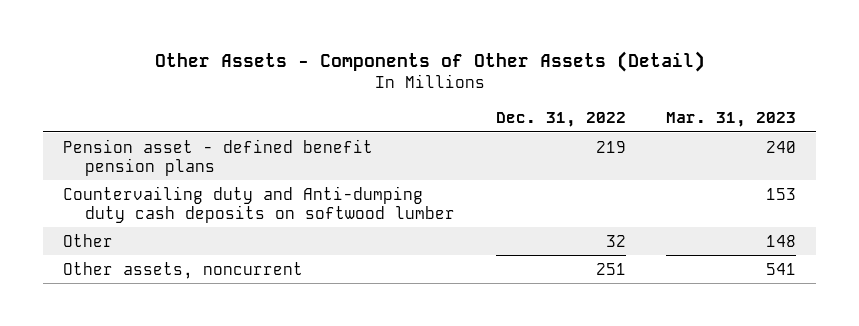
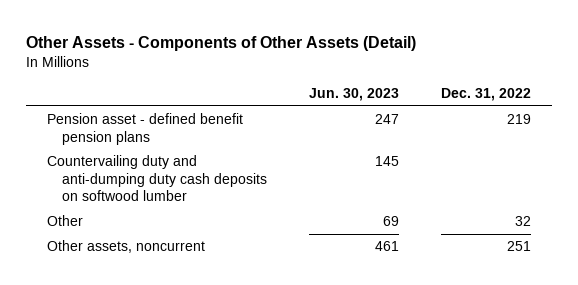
- | Dec. 31, 2022 | Mar. 31, 2023
+ | Jun. 30, 2023 | Dec. 31, 2022
- Countervailing duty and Anti-dumping duty cash deposits on softwood lumber | | 153
+ Countervailing duty and anti-dumping duty cash deposits on softwood lumber | 145 |

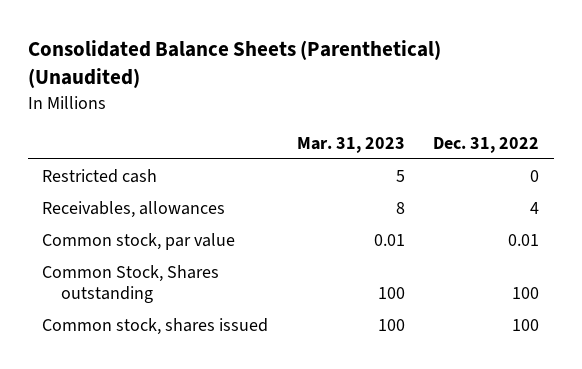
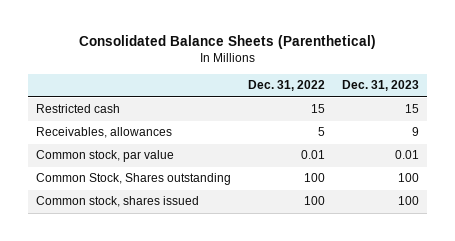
- Consolidated Balance Sheets (Parenthetical) (Unaudited)
+ Consolidated Balance Sheets (Parenthetical)
- | Mar. 31, 2023 | Dec. 31, 2022
+ | Dec. 31, 2022 | Dec. 31, 2023
- Restricted cash | 5 | 0
- Receivables, allowances | 8 | 4
+ Restricted cash | 15 | 15
+ Receivables, allowances | 5 | 9

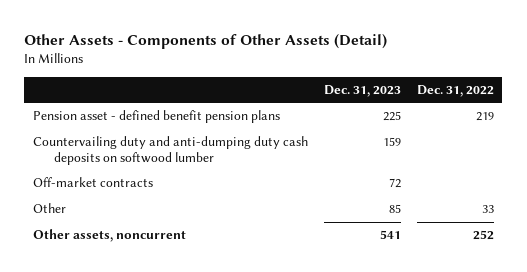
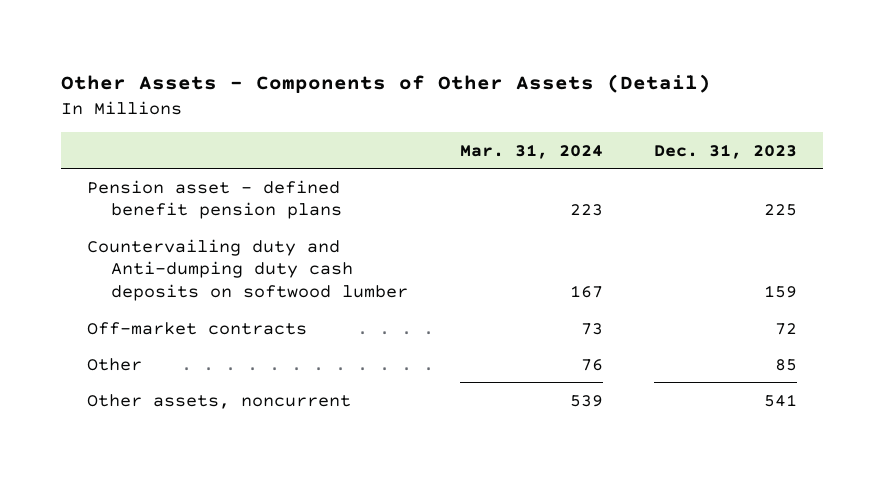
- | Dec. 31, 2023 | Dec. 31, 2022
+ | Mar. 31, 2024 | Dec. 31, 2023
- Countervailing duty and anti-dumping duty cash deposits on softwood lumber | 159 |
+ Countervailing duty and Anti-dumping duty cash deposits on softwood lumber | 167 | 159

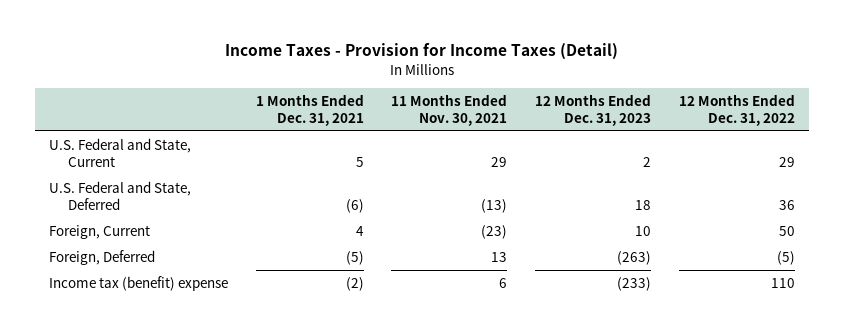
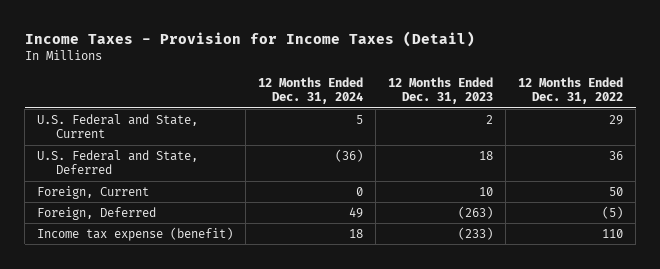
- | 1 Months Ended Dec. 31, 2021 | 11 Months Ended Nov. 30, 2021 | 12 Months Ended Dec. 31, 2023 | 12 Months Ended Dec. 31, 2022
+ | 12 Months Ended Dec. 31, 2024 | 12 Months Ended Dec. 31, 2023 | 12 Months Ended Dec. 31, 2022
- Income tax (benefit) expense | (2) | 6 | (233) | 110
+ Income tax expense (benefit) | 18 | (233) | 110

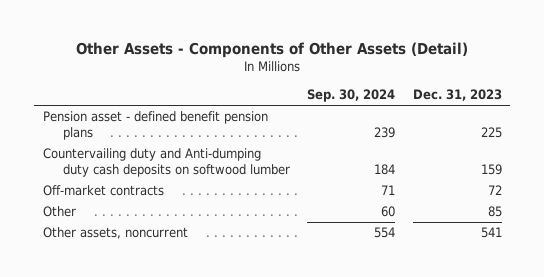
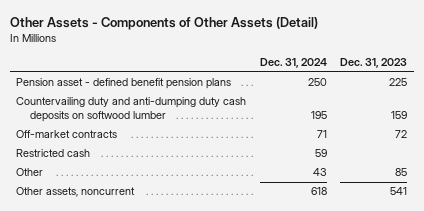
- | Sep. 30, 2024 | Dec. 31, 2023
+ | Dec. 31, 2024 | Dec. 31, 2023
- Countervailing duty and Anti-dumping duty cash deposits on softwood lumber | 184 | 159
+ Countervailing duty and anti-dumping duty cash deposits on softwood lumber | 195 | 159
+ Restricted cash | 59 |

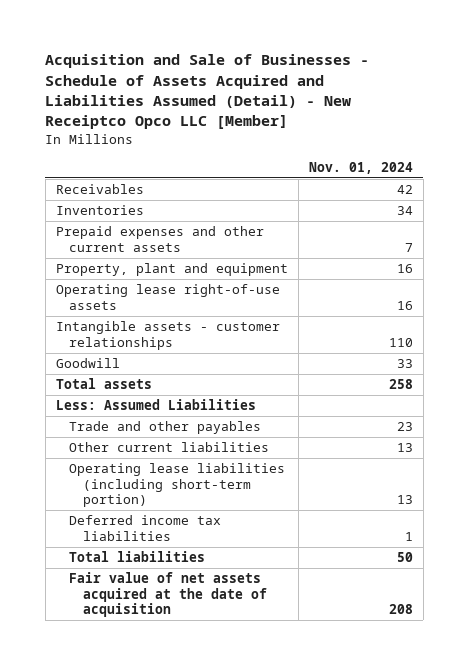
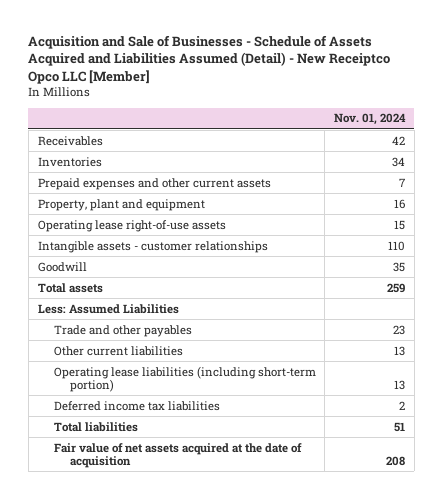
- Operating lease right-of-use assets | 16
+ Operating lease right-of-use assets | 15
- Goodwill | 33
- Total assets | 258
+ Goodwill | 35
+ Total assets | 259
- Deferred income tax liabilities | 1
- Total liabilities | 50
+ Deferred income tax liabilities | 2
+ Total liabilities | 51

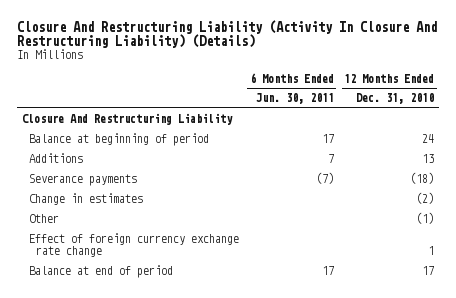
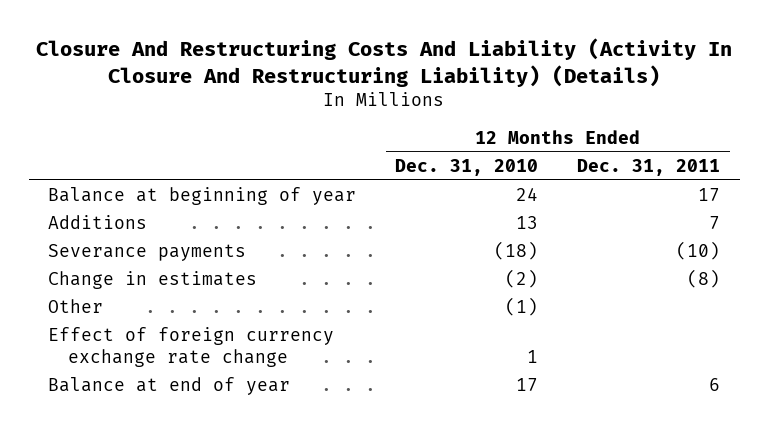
- Closure And Restructuring Liability (Activity In Closure And Restructuring Liability) (Details)
+ Closure And Restructuring Costs And Liability (Activity In Closure And Restructuring Liability) (Details)
- | 6 Months Ended Jun. 30, 2011 | 12 Months Ended Dec. 31, 2010
+ | 12 Months Ended Dec. 31, 2010 | 12 Months Ended Dec. 31, 2011
- Closure And Restructuring Liability
- Balance at beginning of period | 17 | 24
+ Balance at beginning of year | 24 | 17
- Balance at end of period | 17 | 17
+ Balance at end of year | 17 | 6

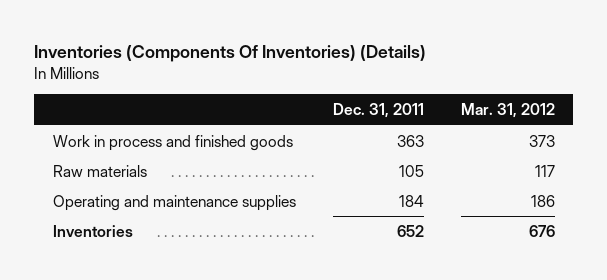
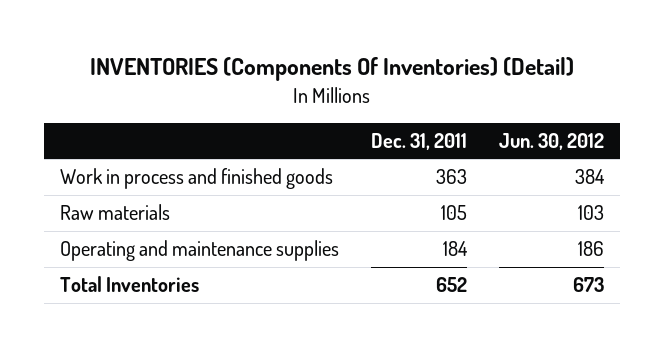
- Inventories (Components Of Inventories) (Details)
+ INVENTORIES (Components Of Inventories) (Detail)
- | Dec. 31, 2011 | Mar. 31, 2012
+ | Dec. 31, 2011 | Jun. 30, 2012
- Inventories | 652 | 676
+ Total Inventories | 652 | 673

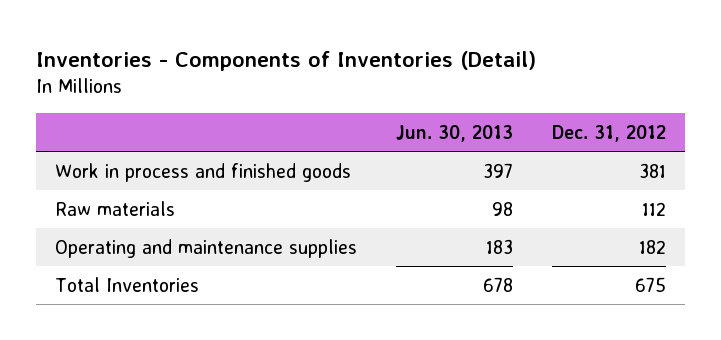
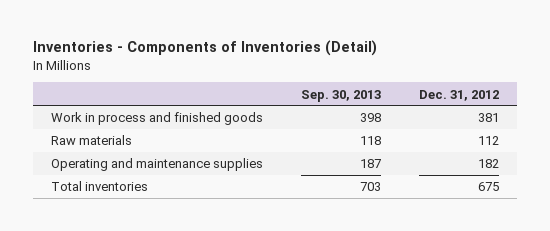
- | Jun. 30, 2013 | Dec. 31, 2012
+ | Sep. 30, 2013 | Dec. 31, 2012
- Total Inventories | 678 | 675
+ Total inventories | 703 | 675

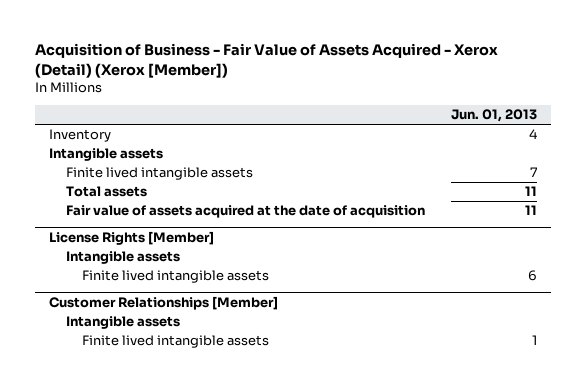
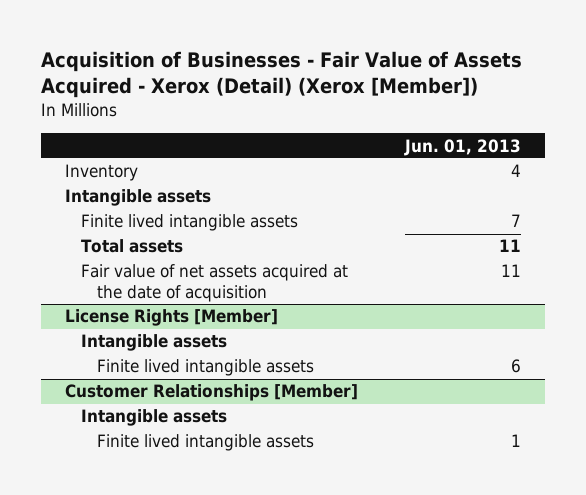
- Acquisition of Business - Fair Value of Assets Acquired - Xerox (Detail) (Xerox [Member])
+ Acquisition of Businesses - Fair Value of Assets Acquired - Xerox (Detail) (Xerox [Member])
- Fair value of assets acquired at the date of acquisition | 11
+ Fair value of net assets acquired at the date of acquisition | 11

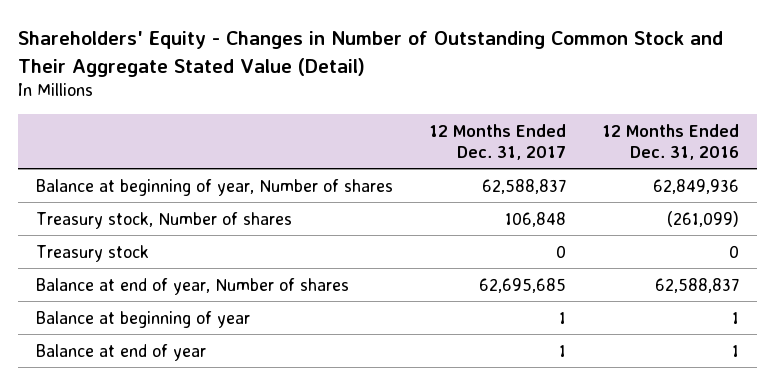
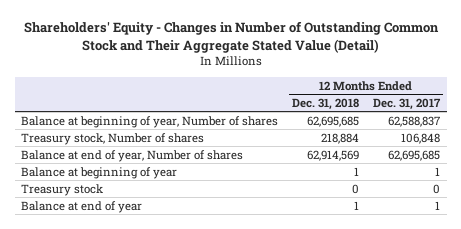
- | 12 Months Ended Dec. 31, 2017 | 12 Months Ended Dec. 31, 2016
+ | 12 Months Ended Dec. 31, 2018 | 12 Months Ended Dec. 31, 2017
moved down: Treasury stock | 0 | 0

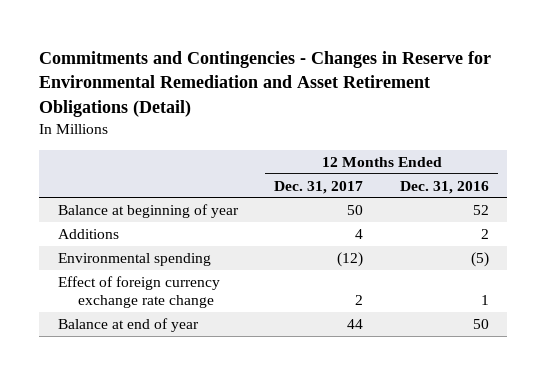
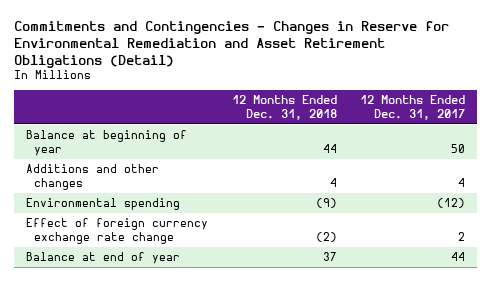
- | 12 Months Ended Dec. 31, 2017 | 12 Months Ended Dec. 31, 2016
+ | 12 Months Ended Dec. 31, 2018 | 12 Months Ended Dec. 31, 2017
- Additions | 4 | 2
+ Additions and other changes | 4 | 4

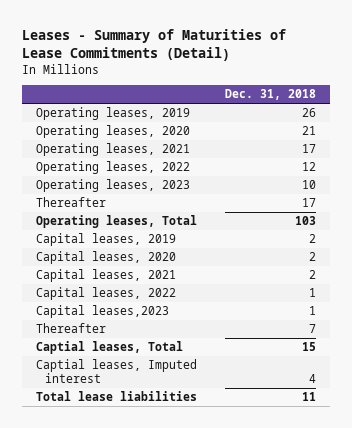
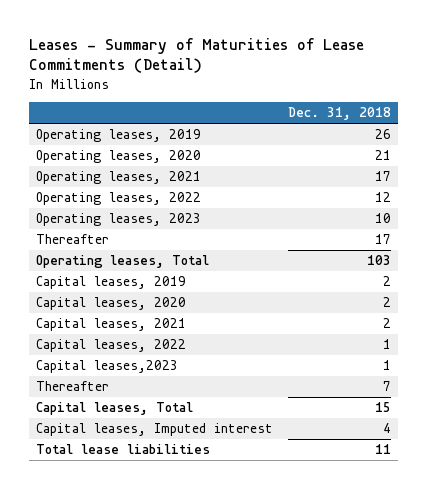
- Captial leases, Total | 15
- Captial leases, Imputed interest | 4
+ Capital leases, Total | 15
+ Capital leases, Imputed interest | 4

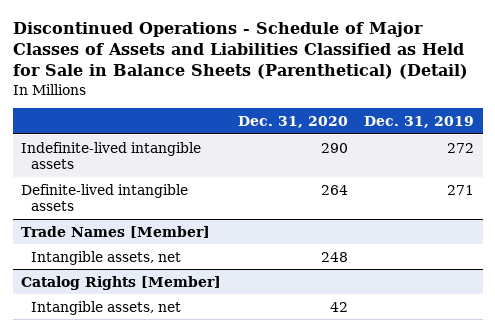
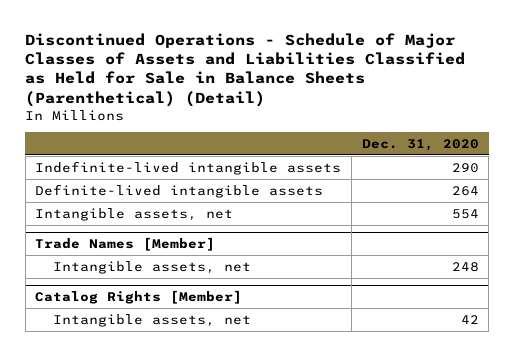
- | Dec. 31, 2020 | Dec. 31, 2019
+ | Dec. 31, 2020
+ Intangible assets, net | 554

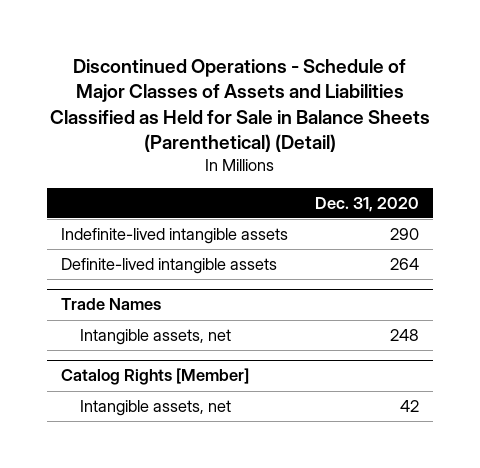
- Intangible assets, net | 554
- Trade Names [Member]
+ Trade Names

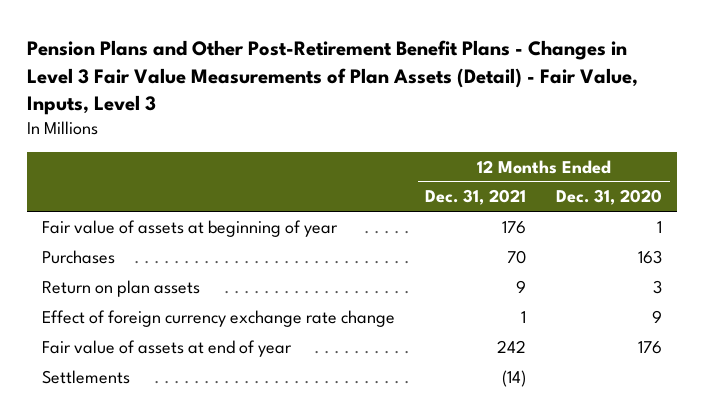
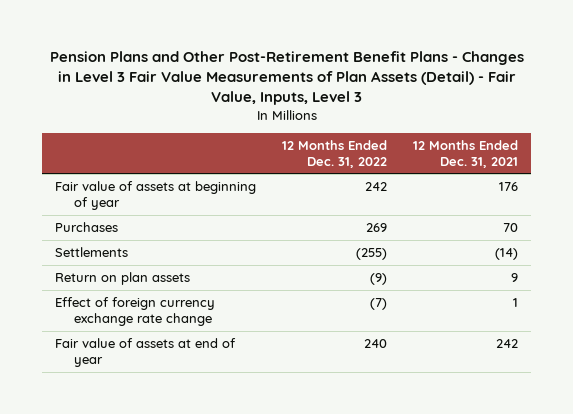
- | 12 Months Ended Dec. 31, 2021 | 12 Months Ended Dec. 31, 2020
+ | 12 Months Ended Dec. 31, 2022 | 12 Months Ended Dec. 31, 2021
moved up: Settlements | (255) | (14)

